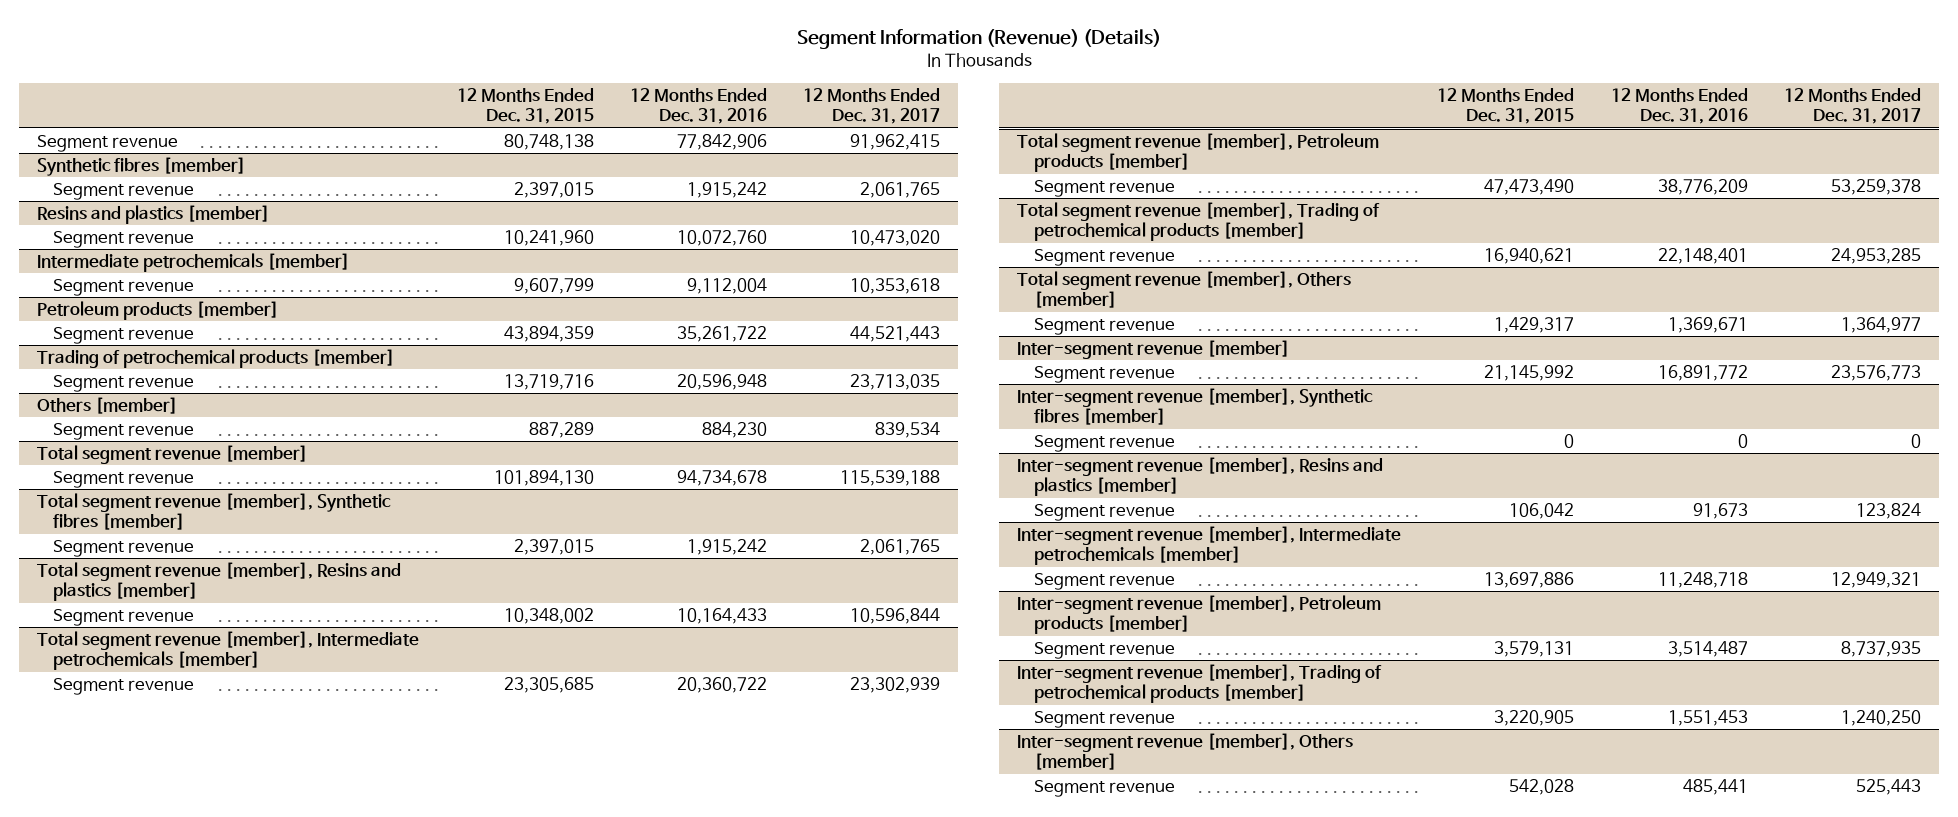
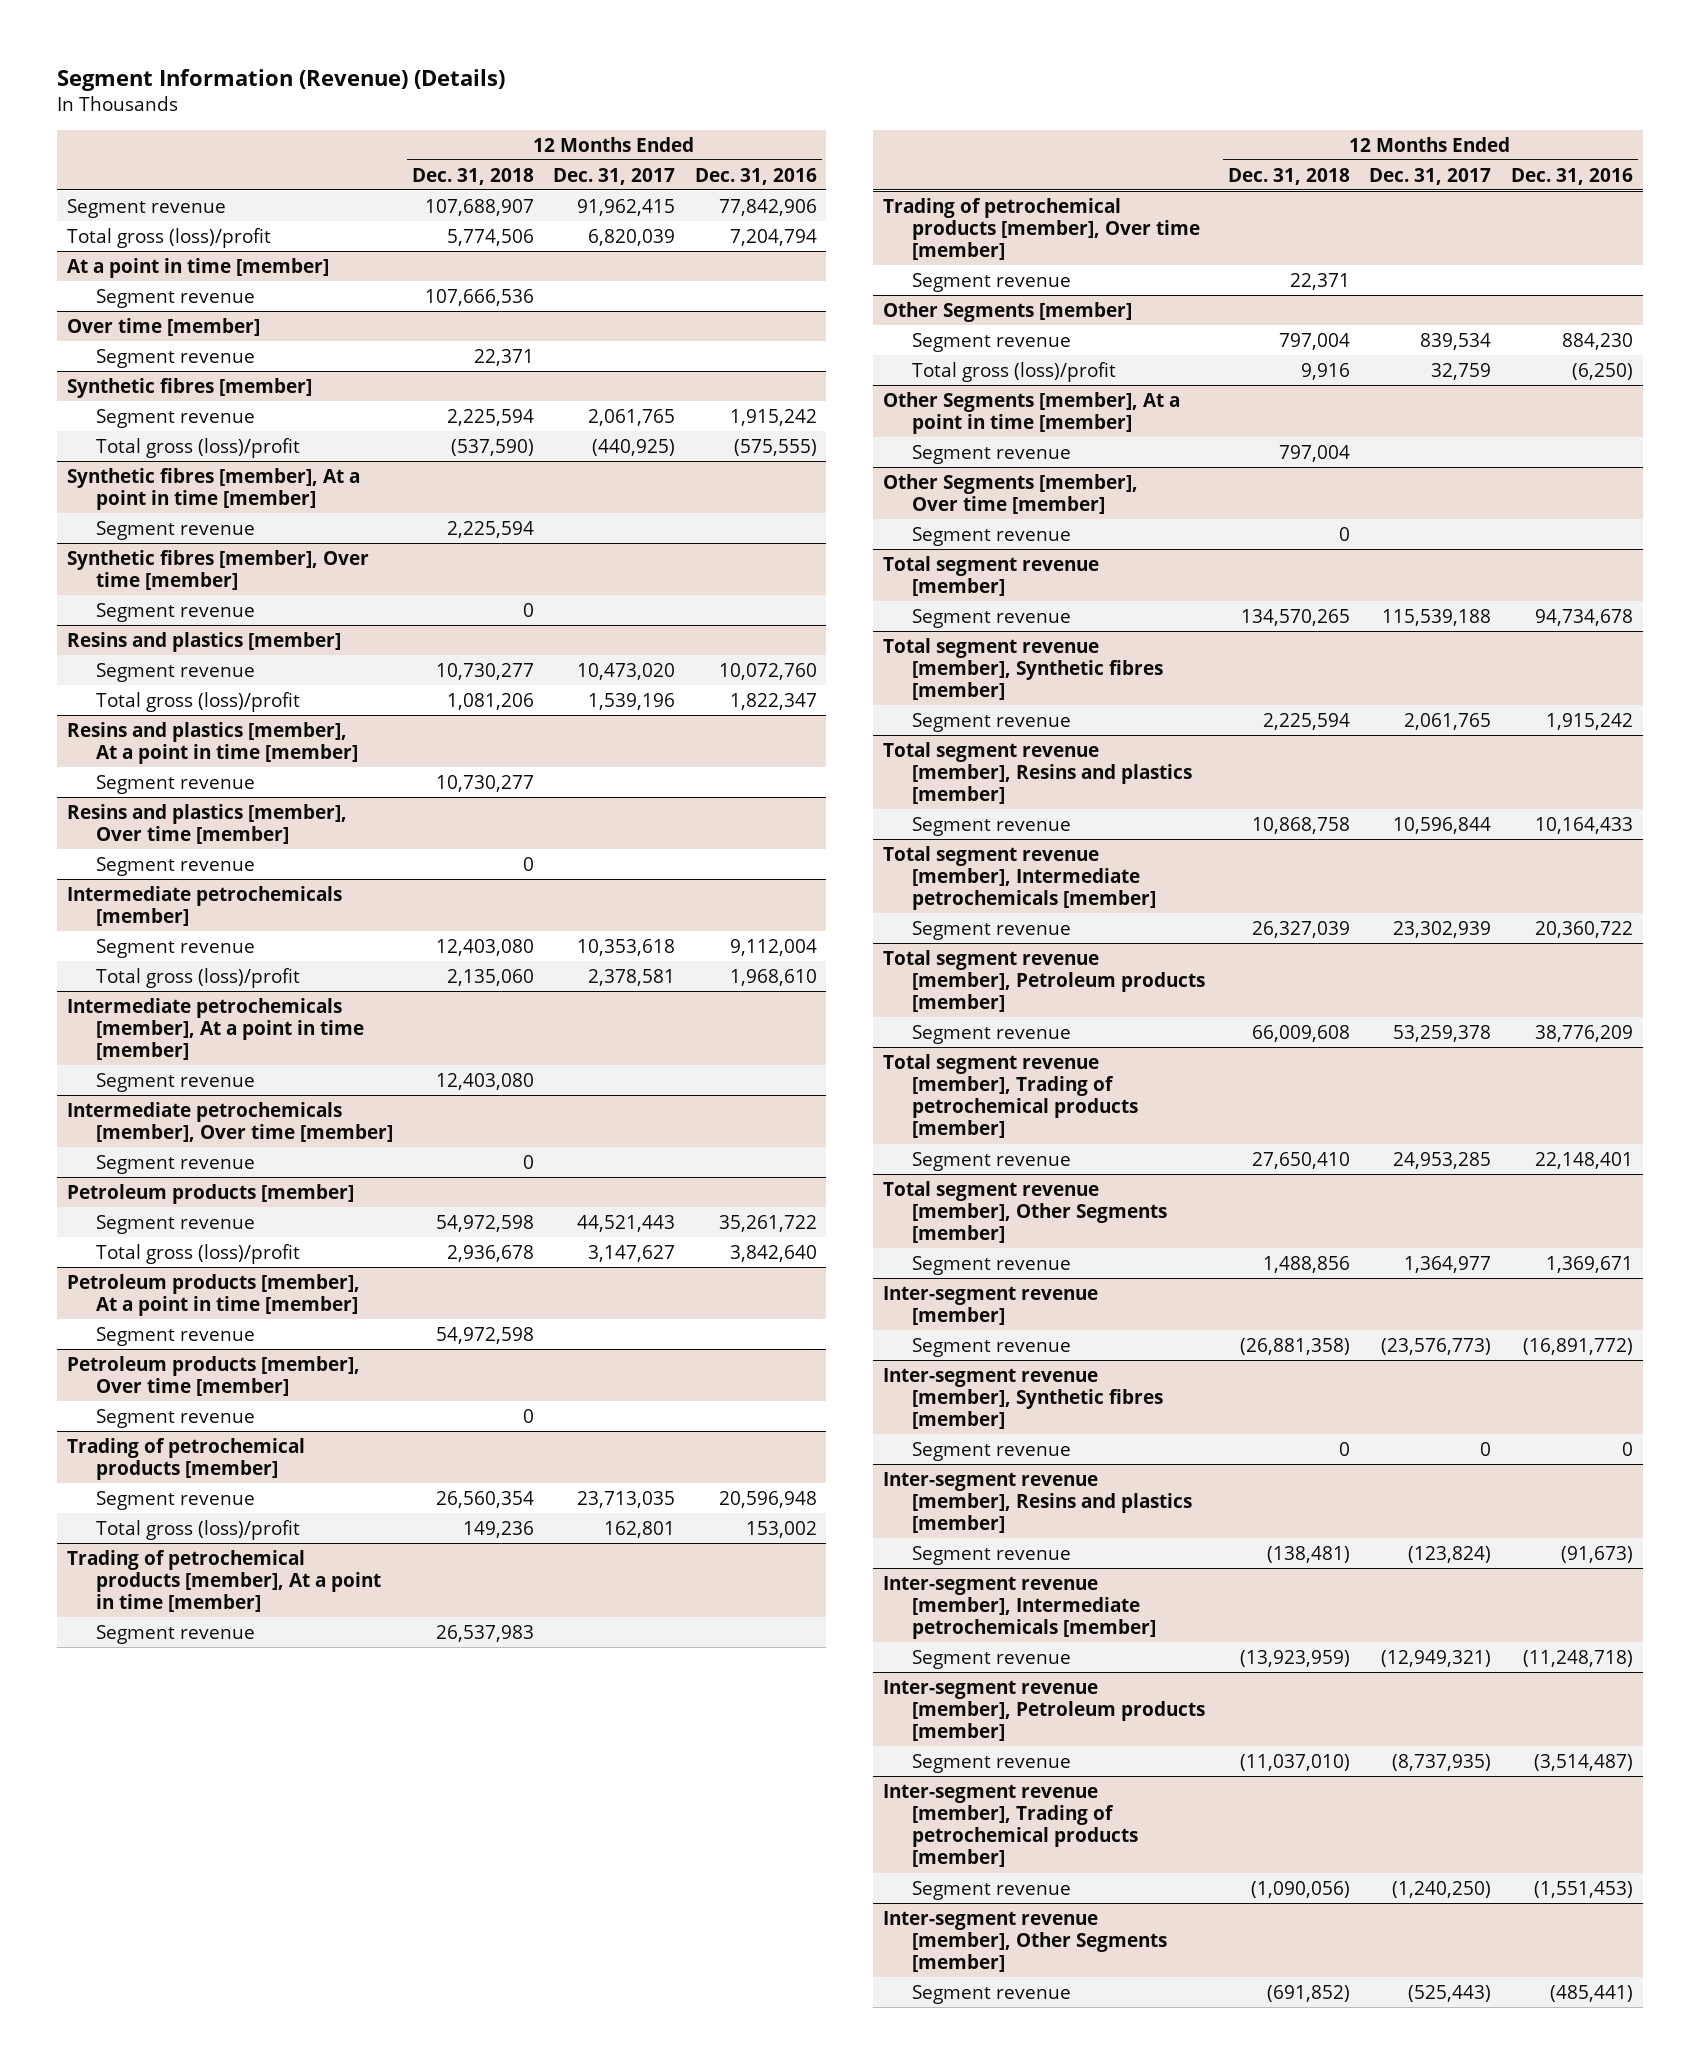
- | 12 Months Ended Dec. 31, 2015 | 12 Months Ended Dec. 31, 2016 | 12 Months Ended Dec. 31, 2017
+ | 12 Months Ended Dec. 31, 2018 | 12 Months Ended Dec. 31, 2017 | 12 Months Ended Dec. 31, 2016
+ Total gross (loss)/profit | 5,774,506 | 6,820,039 | 7,204,794
+ At a point in time [member]
+ Segment revenue | 107,666,536 | |
+ Over time [member]
+ Segment revenue | 22,371 | |
@ Synthetic fibres [member]
+ Total gross (loss)/profit | (537,590) | (440,925) | (575,555)
+ Synthetic fibres [member], At a point in time [member]
+ Segment revenue | 2,225,594 | |
+ Synthetic fibres [member], Over time [member]
+ Segment revenue | 0 | |
@ Resins and plastics [member]
+ Total gross (loss)/profit | 1,081,206 | 1,539,196 | 1,822,347
+ Resins and plastics [member], At a point in time [member]
+ Segment revenue | 10,730,277 | |
+ Resins and plastics [member], Over time [member]
+ Segment revenue | 0 | |
@ Intermediate petrochemicals [member]
+ Total gross (loss)/profit | 2,135,060 | 2,378,581 | 1,968,610
+ Intermediate petrochemicals [member], At a point in time [member]
+ Segment revenue | 12,403,080 | |
+ Intermediate petrochemicals [member], Over time [member]
+ Segment revenue | 0 | |
@ Petroleum products [member]
+ Total gross (loss)/profit | 2,936,678 | 3,147,627 | 3,842,640
+ Petroleum products [member], At a point in time [member]
+ Segment revenue | 54,972,598 | |
+ Petroleum products [member], Over time [member]
+ Segment revenue | 0 | |
- Others [member]
@ Trading of petrochemical products [member]
+ Total gross (loss)/profit | 149,236 | 162,801 | 153,002
+ Trading of petrochemical products [member], At a point in time [member]
+ Segment revenue | 26,537,983 | |
+ Trading of petrochemical products [member], Over time [member]
+ Segment revenue | 22,371 | |
+ Other Segments [member]
+ Total gross (loss)/profit | 9,916 | 32,759 | (6,250)
+ Other Segments [member], At a point in time [member]
+ Segment revenue | 797,004 | |
+ Other Segments [member], Over time [member]
+ Segment revenue | 0 | |
- Total segment revenue [member], Others [member]
+ Total segment revenue [member], Other Segments [member]
@ Inter-segment revenue [member]
- Segment revenue | 21,145,992 | 16,891,772 | 23,576,773
+ Segment revenue | (26,881,358) | (23,576,773) | (16,891,772)
@ Inter-segment revenue [member], Resins and plastics [member]
- Segment revenue | 106,042 | 91,673 | 123,824
+ Segment revenue | (138,481) | (123,824) | (91,673)
@ Inter-segment revenue [member], Intermediate petrochemicals [member]
- Segment revenue | 13,697,886 | 11,248,718 | 12,949,321
+ Segment revenue | (13,923,959) | (12,949,321) | (11,248,718)
@ Inter-segment revenue [member], Petroleum products [member]
- Segment revenue | 3,579,131 | 3,514,487 | 8,737,935
+ Segment revenue | (11,037,010) | (8,737,935) | (3,514,487)
@ Inter-segment revenue [member], Trading of petrochemical products [member]
- Segment revenue | 3,220,905 | 1,551,453 | 1,240,250
- Inter-segment revenue [member], Others [member]
- Segment revenue | 542,028 | 485,441 | 525,443
@ Inter-segment revenue [member], Trading of petrochemical products [member]
+ Segment revenue | (1,090,056) | (1,240,250) | (1,551,453)
+ Inter-segment revenue [member], Other Segments [member]
+ Segment revenue | (691,852) | (525,443) | (485,441)

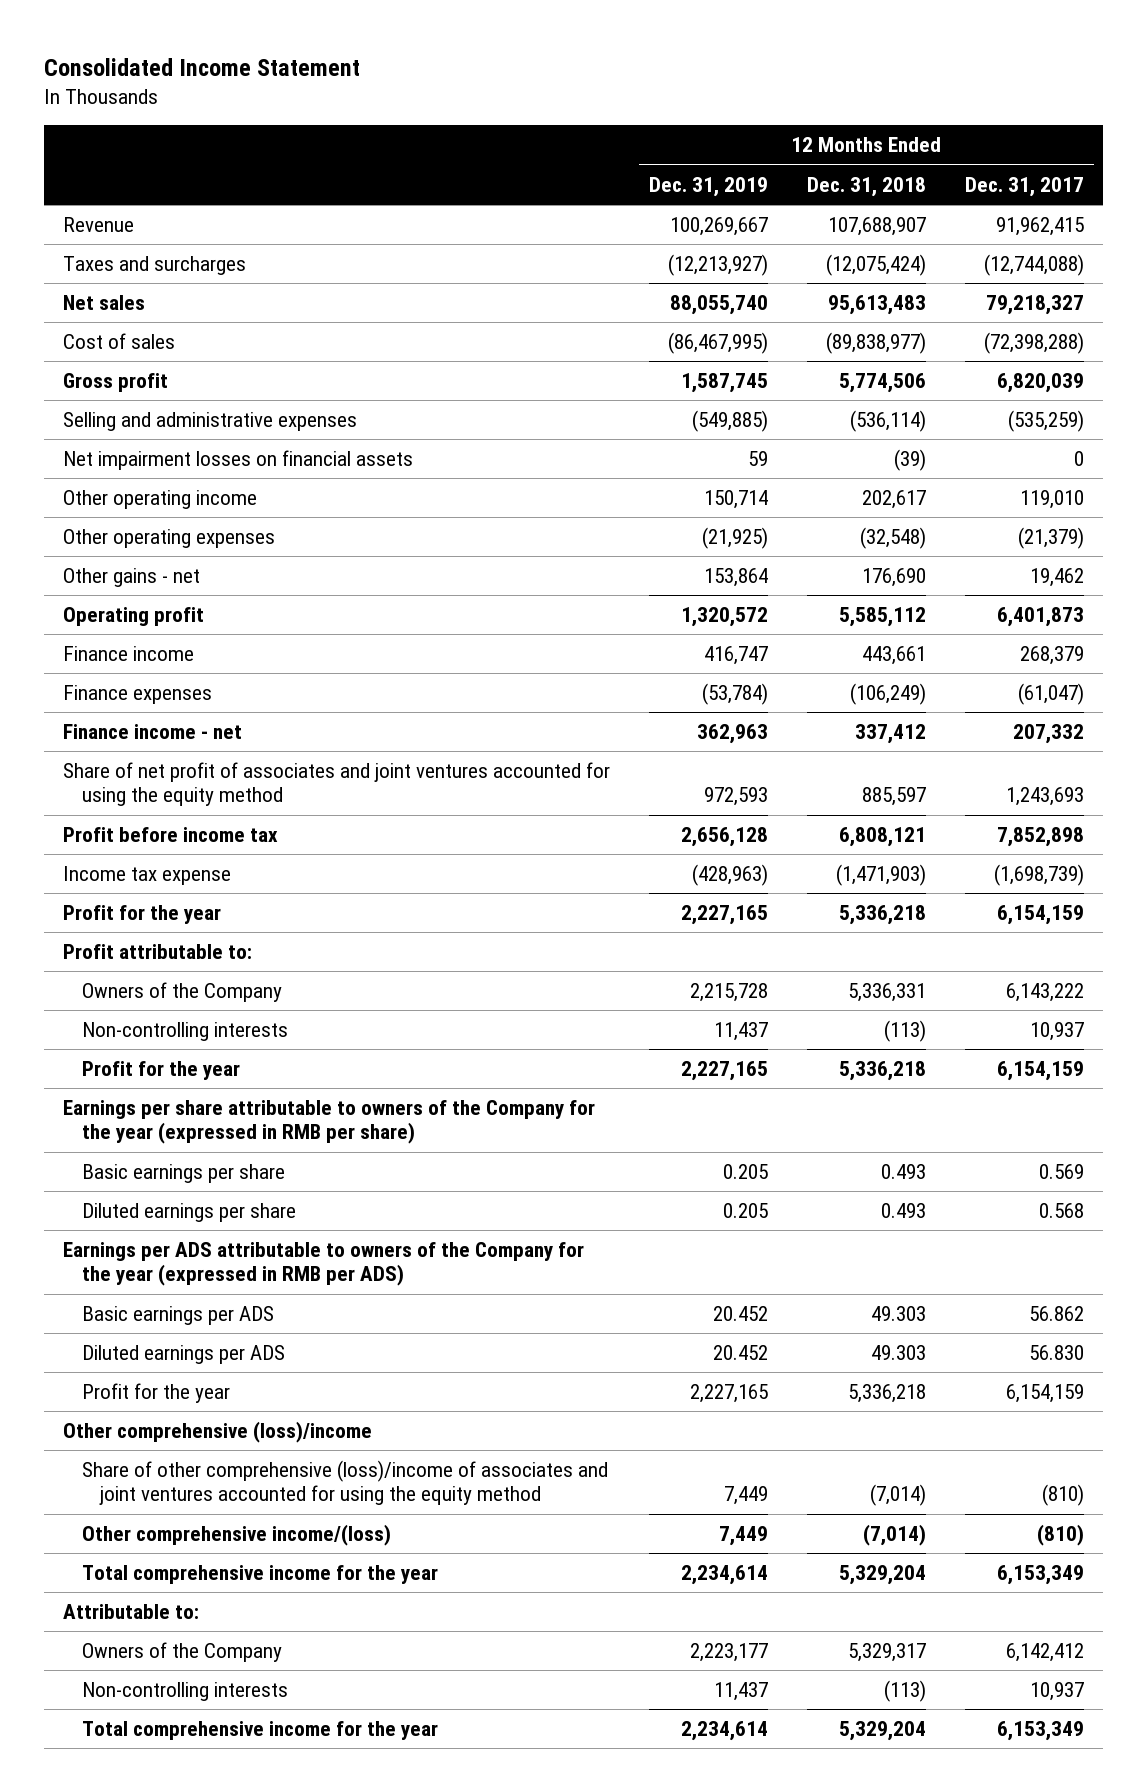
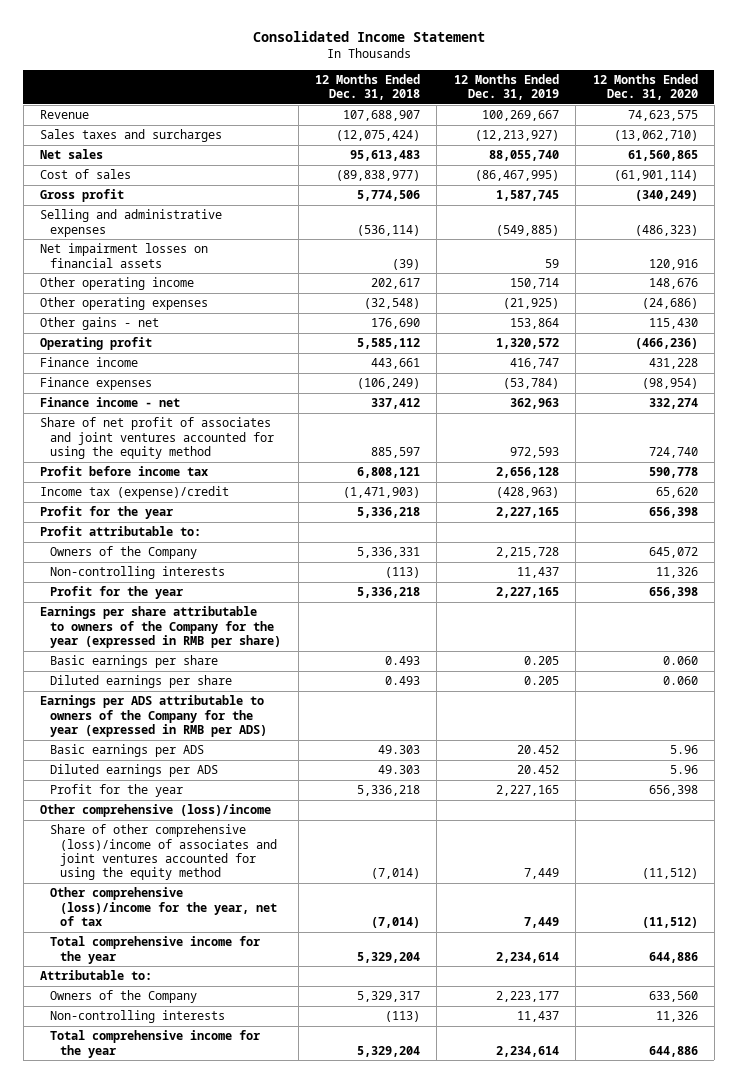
- | 12 Months Ended Dec. 31, 2019 | 12 Months Ended Dec. 31, 2018 | 12 Months Ended Dec. 31, 2017
+ | 12 Months Ended Dec. 31, 2018 | 12 Months Ended Dec. 31, 2019 | 12 Months Ended Dec. 31, 2020
- Taxes and surcharges | (12,213,927) | (12,075,424) | (12,744,088)
+ Sales taxes and surcharges | (12,075,424) | (12,213,927) | (13,062,710)
- Income tax expense | (428,963) | (1,471,903) | (1,698,739)
+ Income tax (expense)/credit | (1,471,903) | (428,963) | 65,620
- Other comprehensive income/(loss) | 7,449 | (7,014) | (810)
+ Other comprehensive (loss)/income for the year, net of tax | (7,014) | 7,449 | (11,512)

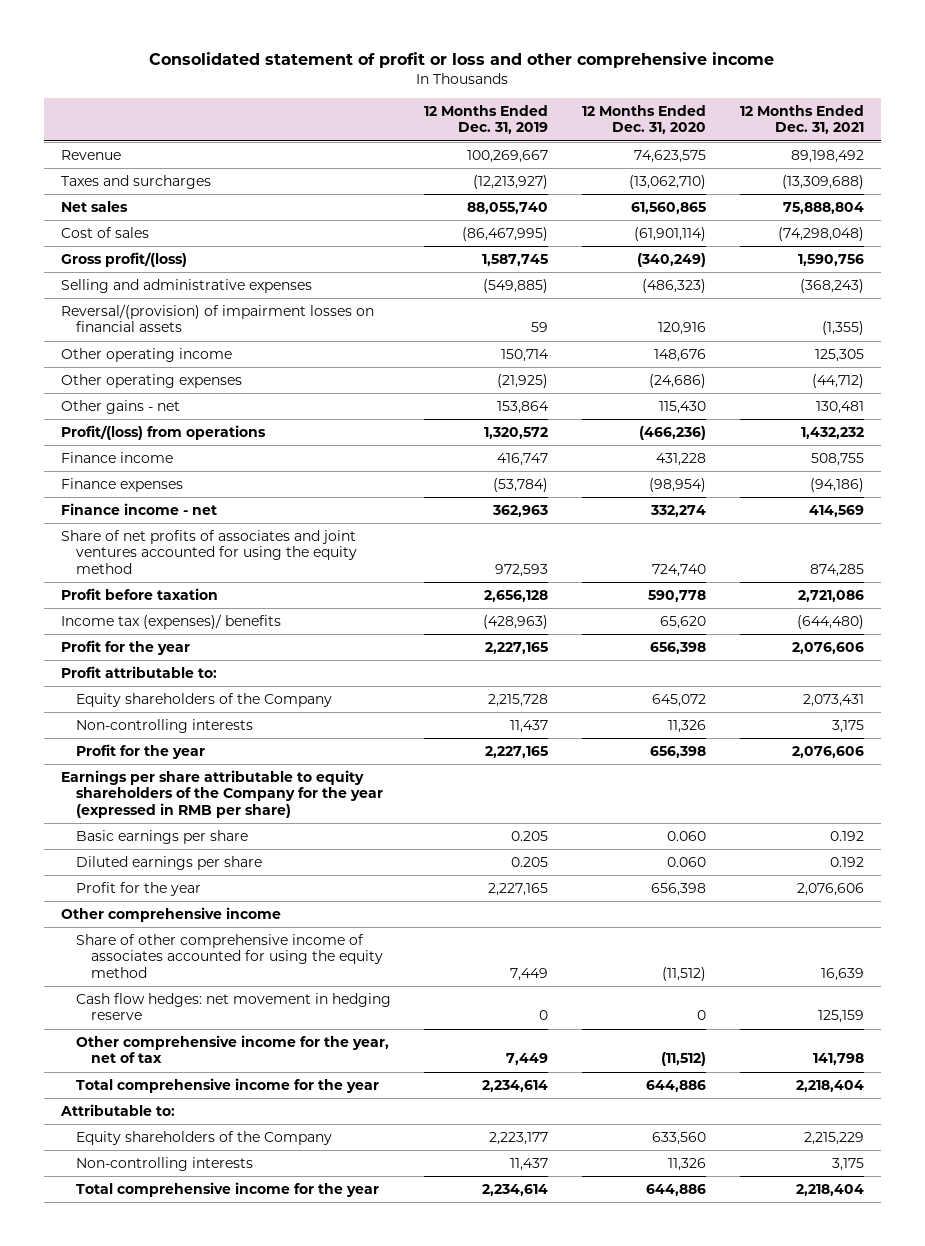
- Consolidated Income Statement
+ Consolidated statement of profit or loss and other comprehensive income
- | 12 Months Ended Dec. 31, 2018 | 12 Months Ended Dec. 31, 2019 | 12 Months Ended Dec. 31, 2020
+ | 12 Months Ended Dec. 31, 2019 | 12 Months Ended Dec. 31, 2020 | 12 Months Ended Dec. 31, 2021
- Sales taxes and surcharges | (12,075,424) | (12,213,927) | (13,062,710)
+ Taxes and surcharges | (12,213,927) | (13,062,710) | (13,309,688)
- Gross profit | 5,774,506 | 1,587,745 | (340,249)
+ Gross profit/(loss) | 1,587,745 | (340,249) | 1,590,756
- Net impairment losses on financial assets | (39) | 59 | 120,916
+ Reversal/(provision) of impairment losses on financial assets | 59 | 120,916 | (1,355)
- Operating profit | 5,585,112 | 1,320,572 | (466,236)
+ Profit/(loss) from operations | 1,320,572 | (466,236) | 1,432,232
- Share of net profit of associates and joint ventures accounted for using the equity method | 885,597 | 972,593 | 724,740
- Profit before income tax | 6,808,121 | 2,656,128 | 590,778
- Income tax (expense)/credit | (1,471,903) | (428,963) | 65,620
+ Share of net profits of associates and joint ventures accounted for using the equity method | 972,593 | 724,740 | 874,285
+ Profit before taxation | 2,656,128 | 590,778 | 2,721,086
+ Income tax (expenses)/ benefits | (428,963) | 65,620 | (644,480)
- Owners of the Company | 5,336,331 | 2,215,728 | 645,072
+ Equity shareholders of the Company | 2,215,728 | 645,072 | 2,073,431
- Earnings per share attributable to owners of the Company for the year (expressed in RMB per share)
+ Earnings per share attributable to equity shareholders of the Company for the year (expressed in RMB per share)
- Earnings per ADS attributable to owners of the Company for the year (expressed in RMB per ADS)
- Basic earnings per ADS | 49.303 | 20.452 | 5.96
- Diluted earnings per ADS | 49.303 | 20.452 | 5.96
- Other comprehensive (loss)/income
- Share of other comprehensive (loss)/income of associates and joint ventures accounted for using the equity method | (7,014) | 7,449 | (11,512)
- Other comprehensive (loss)/income for the year, net of tax | (7,014) | 7,449 | (11,512)
+ Other comprehensive income
+ Share of other comprehensive income of associates accounted for using the equity method | 7,449 | (11,512) | 16,639
+ Cash flow hedges: net movement in hedging reserve | 0 | 0 | 125,159
+ Other comprehensive income for the year, net of tax | 7,449 | (11,512) | 141,798
- Owners of the Company | 5,329,317 | 2,223,177 | 633,560
+ Equity shareholders of the Company | 2,223,177 | 633,560 | 2,215,229

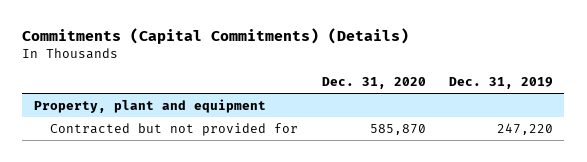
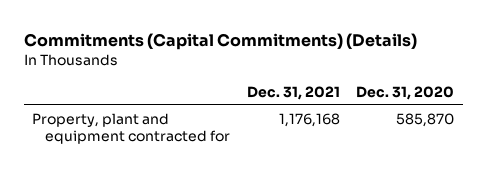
- | Dec. 31, 2020 | Dec. 31, 2019
+ | Dec. 31, 2021 | Dec. 31, 2020
- Property, plant and equipment
- Contracted but not provided for | 585,870 | 247,220
+ Property, plant and equipment contracted for | 1,176,168 | 585,870

